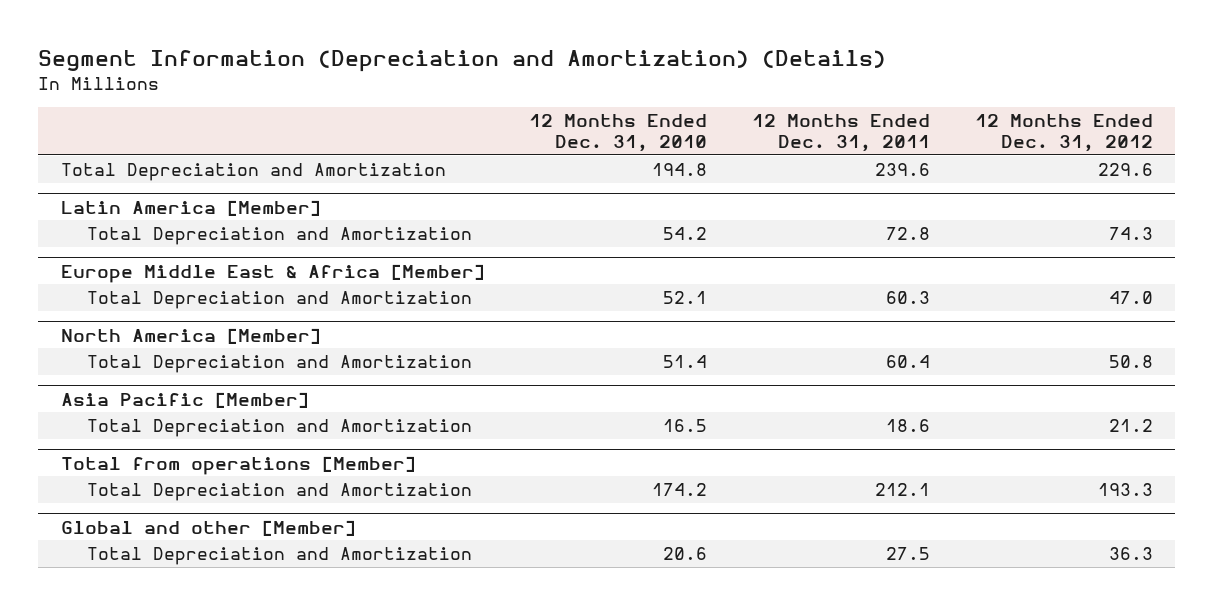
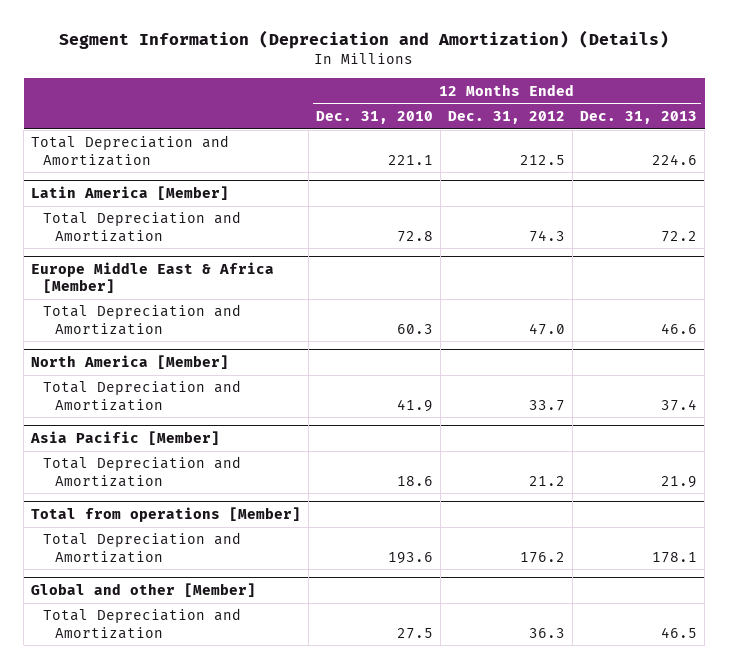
- | 12 Months Ended Dec. 31, 2010 | 12 Months Ended Dec. 31, 2011 | 12 Months Ended Dec. 31, 2012
+ | 12 Months Ended Dec. 31, 2010 | 12 Months Ended Dec. 31, 2012 | 12 Months Ended Dec. 31, 2013
- Total Depreciation and Amortization | 194.8 | 239.6 | 229.6
+ Total Depreciation and Amortization | 221.1 | 212.5 | 224.6
@ Latin America [Member]
- Total Depreciation and Amortization | 54.2 | 72.8 | 74.3
+ Total Depreciation and Amortization | 72.8 | 74.3 | 72.2
@ Europe Middle East & Africa [Member]
- Total Depreciation and Amortization | 52.1 | 60.3 | 47.0
+ Total Depreciation and Amortization | 60.3 | 47.0 | 46.6
@ North America [Member]
- Total Depreciation and Amortization | 51.4 | 60.4 | 50.8
+ Total Depreciation and Amortization | 41.9 | 33.7 | 37.4
@ Asia Pacific [Member]
- Total Depreciation and Amortization | 16.5 | 18.6 | 21.2
+ Total Depreciation and Amortization | 18.6 | 21.2 | 21.9
@ Total from operations [Member]
- Total Depreciation and Amortization | 174.2 | 212.1 | 193.3
+ Total Depreciation and Amortization | 193.6 | 176.2 | 178.1
@ Global and other [Member]
- Total Depreciation and Amortization | 20.6 | 27.5 | 36.3
+ Total Depreciation and Amortization | 27.5 | 36.3 | 46.5

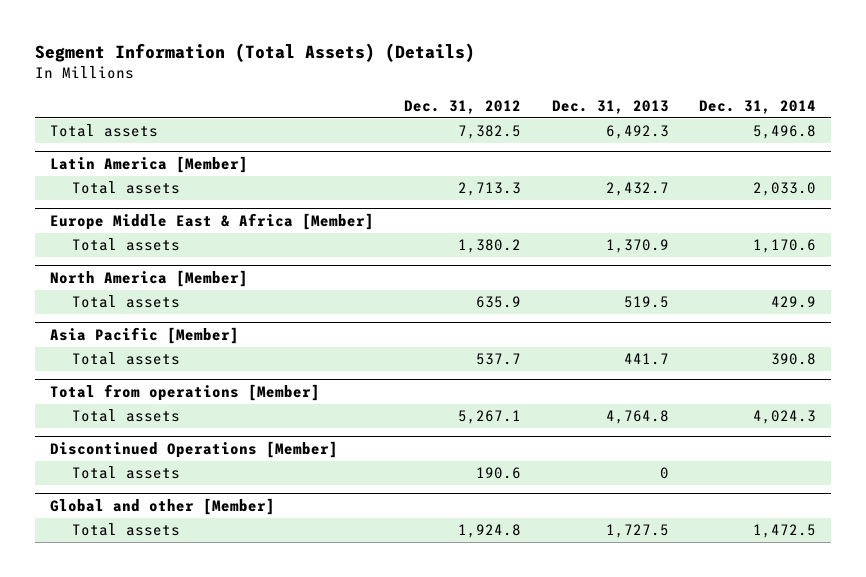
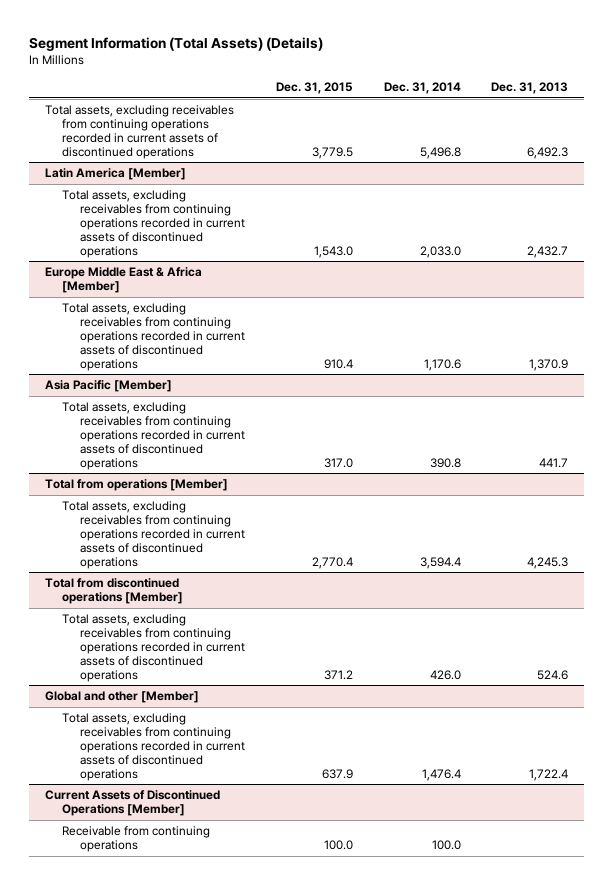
- | Dec. 31, 2012 | Dec. 31, 2013 | Dec. 31, 2014
+ | Dec. 31, 2015 | Dec. 31, 2014 | Dec. 31, 2013
- Total assets | 7,382.5 | 6,492.3 | 5,496.8
+ Total assets, excluding receivables from continuing operations recorded in current assets of discontinued operations | 3,779.5 | 5,496.8 | 6,492.3
@ Latin America [Member]
- Total assets | 2,713.3 | 2,432.7 | 2,033.0
+ Total assets, excluding receivables from continuing operations recorded in current assets of discontinued operations | 1,543.0 | 2,033.0 | 2,432.7
@ Europe Middle East & Africa [Member]
- Total assets | 1,380.2 | 1,370.9 | 1,170.6
- North America [Member]
- Total assets | 635.9 | 519.5 | 429.9
@ Europe Middle East & Africa [Member]
+ Total assets, excluding receivables from continuing operations recorded in current assets of discontinued operations | 910.4 | 1,170.6 | 1,370.9
@ Asia Pacific [Member]
- Total assets | 537.7 | 441.7 | 390.8
+ Total assets, excluding receivables from continuing operations recorded in current assets of discontinued operations | 317.0 | 390.8 | 441.7
@ Total from operations [Member]
- Total assets | 5,267.1 | 4,764.8 | 4,024.3
- Discontinued Operations [Member]
- Total assets | 190.6 | 0 |
@ Total from operations [Member]
+ Total assets, excluding receivables from continuing operations recorded in current assets of discontinued operations | 2,770.4 | 3,594.4 | 4,245.3
+ Total from discontinued operations [Member]
+ Total assets, excluding receivables from continuing operations recorded in current assets of discontinued operations | 371.2 | 426.0 | 524.6
@ Global and other [Member]
- Total assets | 1,924.8 | 1,727.5 | 1,472.5
+ Total assets, excluding receivables from continuing operations recorded in current assets of discontinued operations | 637.9 | 1,476.4 | 1,722.4
+ Current Assets of Discontinued Operations [Member]
+ Receivable from continuing operations | 100.0 | 100.0 |

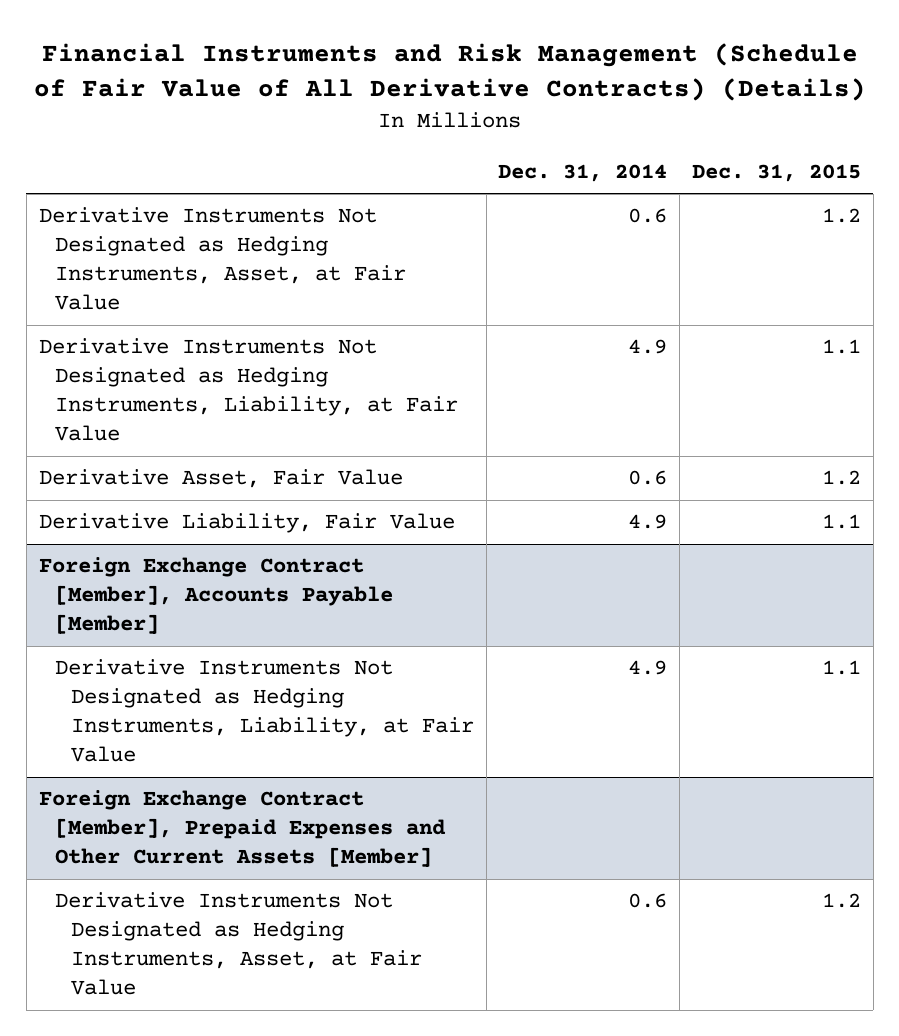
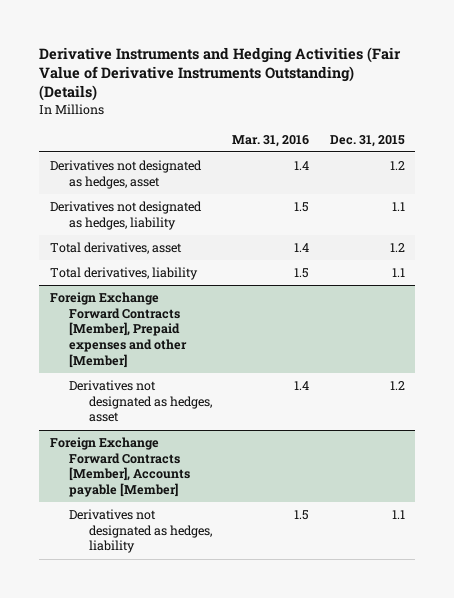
- Financial Instruments and Risk Management (Schedule of Fair Value of All Derivative Contracts) (Details)
+ Derivative Instruments and Hedging Activities (Fair Value of Derivative Instruments Outstanding) (Details)
- | Dec. 31, 2014 | Dec. 31, 2015
+ | Mar. 31, 2016 | Dec. 31, 2015
- Derivative Instruments Not Designated as Hedging Instruments, Asset, at Fair Value | 0.6 | 1.2
- Derivative Instruments Not Designated as Hedging Instruments, Liability, at Fair Value | 4.9 | 1.1
- Derivative Asset, Fair Value | 0.6 | 1.2
- Derivative Liability, Fair Value | 4.9 | 1.1
- Foreign Exchange Contract [Member], Accounts Payable [Member]
- Derivative Instruments Not Designated as Hedging Instruments, Liability, at Fair Value | 4.9 | 1.1
- Foreign Exchange Contract [Member], Prepaid Expenses and Other Current Assets [Member]
- Derivative Instruments Not Designated as Hedging Instruments, Asset, at Fair Value | 0.6 | 1.2
+ Derivatives not designated as hedges, asset | 1.4 | 1.2
+ Derivatives not designated as hedges, liability | 1.5 | 1.1
+ Total derivatives, asset | 1.4 | 1.2
+ Total derivatives, liability | 1.5 | 1.1
+ Foreign Exchange Forward Contracts [Member], Prepaid expenses and other [Member]
+ Derivatives not designated as hedges, asset | 1.4 | 1.2
+ Foreign Exchange Forward Contracts [Member], Accounts payable [Member]
+ Derivatives not designated as hedges, liability | 1.5 | 1.1

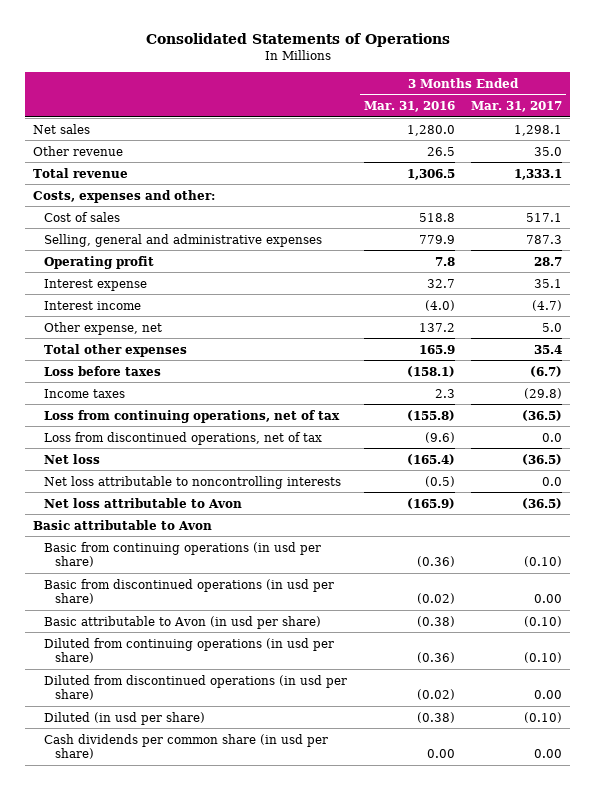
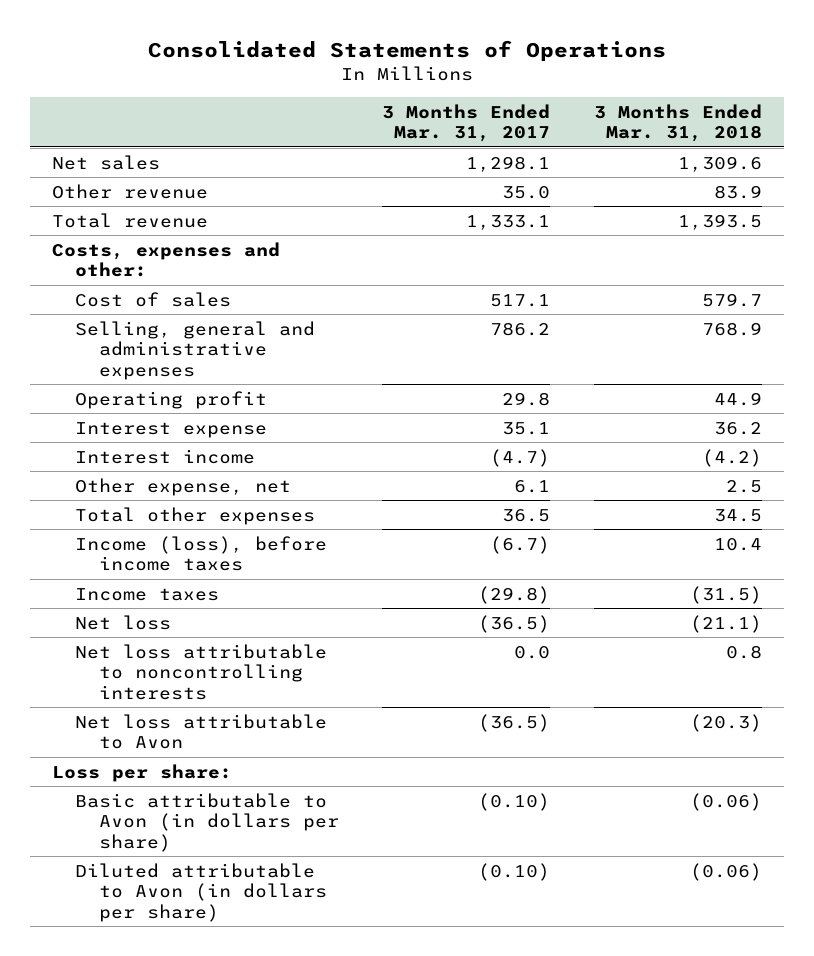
- | 3 Months Ended Mar. 31, 2016 | 3 Months Ended Mar. 31, 2017
+ | 3 Months Ended Mar. 31, 2017 | 3 Months Ended Mar. 31, 2018
- Selling, general and administrative expenses | 779.9 | 787.3
- Operating profit | 7.8 | 28.7
+ Selling, general and administrative expenses | 786.2 | 768.9
+ Operating profit | 29.8 | 44.9
- Other expense, net | 137.2 | 5.0
- Total other expenses | 165.9 | 35.4
- Loss before taxes | (158.1) | (6.7)
+ Other expense, net | 6.1 | 2.5
+ Total other expenses | 36.5 | 34.5
+ Income (loss), before income taxes | (6.7) | 10.4
- Loss from continuing operations, net of tax | (155.8) | (36.5)
- Loss from discontinued operations, net of tax | (9.6) | 0.0
- Basic attributable to Avon
- Basic from continuing operations (in usd per share) | (0.36) | (0.10)
- Basic from discontinued operations (in usd per share) | (0.02) | 0.00
- Basic attributable to Avon (in usd per share) | (0.38) | (0.10)
- Diluted from continuing operations (in usd per share) | (0.36) | (0.10)
- Diluted from discontinued operations (in usd per share) | (0.02) | 0.00
- Diluted (in usd per share) | (0.38) | (0.10)
- Cash dividends per common share (in usd per share) | 0.00 | 0.00
+ Loss per share:
+ Basic attributable to Avon (in dollars per share) | (0.10) | (0.06)
+ Diluted attributable to Avon (in dollars per share) | (0.10) | (0.06)

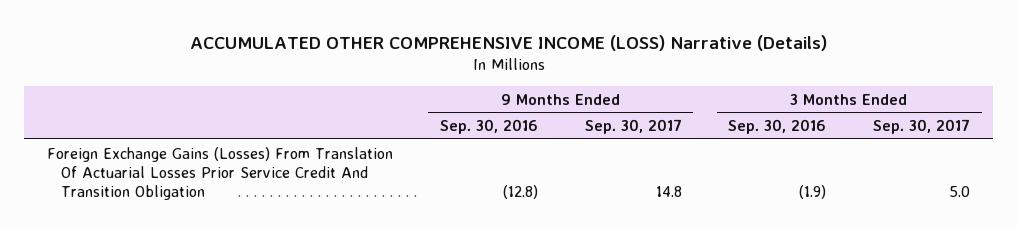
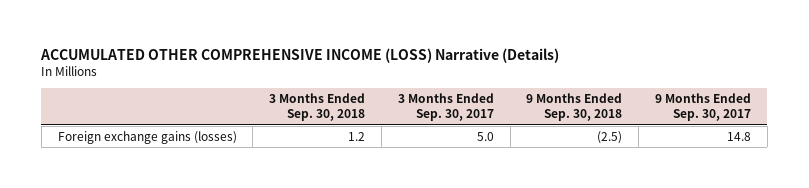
- | 9 Months Ended Sep. 30, 2016 | 9 Months Ended Sep. 30, 2017 | 3 Months Ended Sep. 30, 2016 | 3 Months Ended Sep. 30, 2017
+ | 3 Months Ended Sep. 30, 2018 | 3 Months Ended Sep. 30, 2017 | 9 Months Ended Sep. 30, 2018 | 9 Months Ended Sep. 30, 2017
- Foreign Exchange Gains (Losses) From Translation Of Actuarial Losses Prior Service Credit And Transition Obligation | (12.8) | 14.8 | (1.9) | 5.0
+ Foreign exchange gains (losses) | 1.2 | 5.0 | (2.5) | 14.8

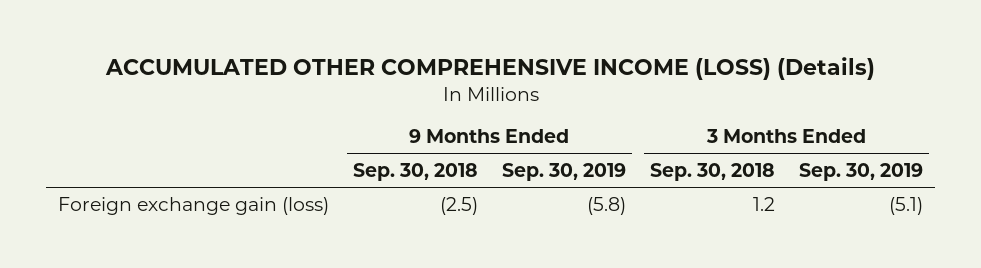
- ACCUMULATED OTHER COMPREHENSIVE INCOME (LOSS) Narrative (Details)
+ ACCUMULATED OTHER COMPREHENSIVE INCOME (LOSS) (Details)
- | 3 Months Ended Sep. 30, 2018 | 3 Months Ended Sep. 30, 2017 | 9 Months Ended Sep. 30, 2018 | 9 Months Ended Sep. 30, 2017
+ | 9 Months Ended Sep. 30, 2018 | 9 Months Ended Sep. 30, 2019 | 3 Months Ended Sep. 30, 2018 | 3 Months Ended Sep. 30, 2019
- Foreign exchange gains (losses) | 1.2 | 5.0 | (2.5) | 14.8
+ Foreign exchange gain (loss) | (2.5) | (5.8) | 1.2 | (5.1)

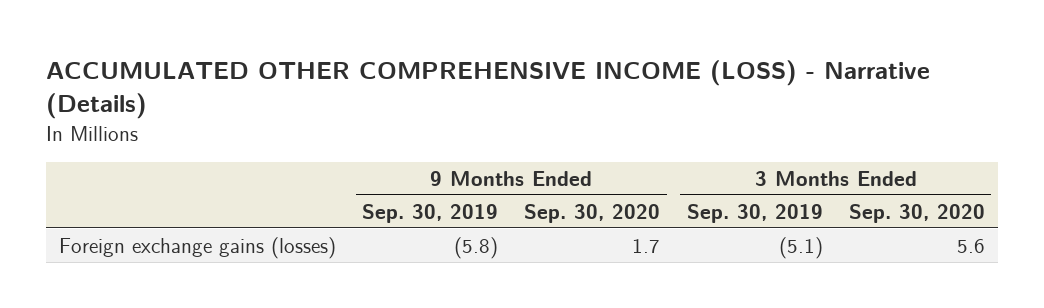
- ACCUMULATED OTHER COMPREHENSIVE INCOME (LOSS) (Details)
+ ACCUMULATED OTHER COMPREHENSIVE INCOME (LOSS) - Narrative (Details)
- | 9 Months Ended Sep. 30, 2018 | 9 Months Ended Sep. 30, 2019 | 3 Months Ended Sep. 30, 2018 | 3 Months Ended Sep. 30, 2019
+ | 9 Months Ended Sep. 30, 2019 | 9 Months Ended Sep. 30, 2020 | 3 Months Ended Sep. 30, 2019 | 3 Months Ended Sep. 30, 2020
- Foreign exchange gain (loss) | (2.5) | (5.8) | 1.2 | (5.1)
+ Foreign exchange gains (losses) | (5.8) | 1.7 | (5.1) | 5.6

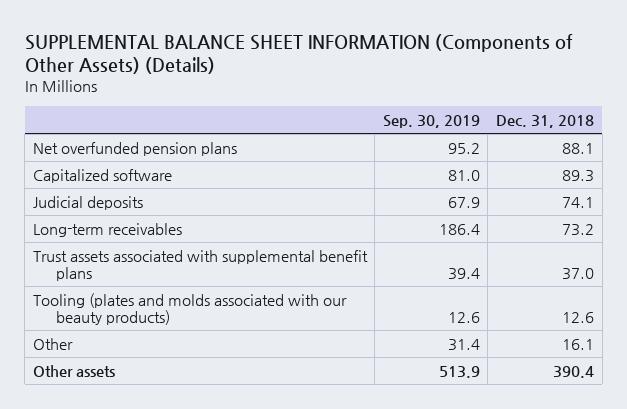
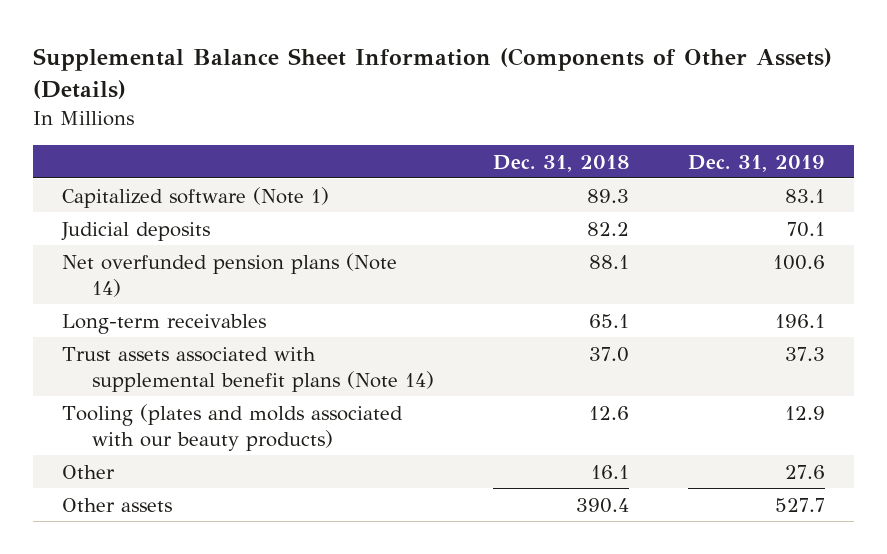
- SUPPLEMENTAL BALANCE SHEET INFORMATION (Components of Other Assets) (Details)
+ Supplemental Balance Sheet Information (Components of Other Assets) (Details)
- | Sep. 30, 2019 | Dec. 31, 2018
+ | Dec. 31, 2018 | Dec. 31, 2019
- Net overfunded pension plans | 95.2 | 88.1
- Capitalized software | 81.0 | 89.3
- Judicial deposits | 67.9 | 74.1
- Long-term receivables | 186.4 | 73.2
- Trust assets associated with supplemental benefit plans | 39.4 | 37.0
+ Capitalized software (Note 1) | 89.3 | 83.1
+ Judicial deposits | 82.2 | 70.1
+ Net overfunded pension plans (Note 14) | 88.1 | 100.6
+ Long-term receivables | 65.1 | 196.1
+ Trust assets associated with supplemental benefit plans (Note 14) | 37.0 | 37.3

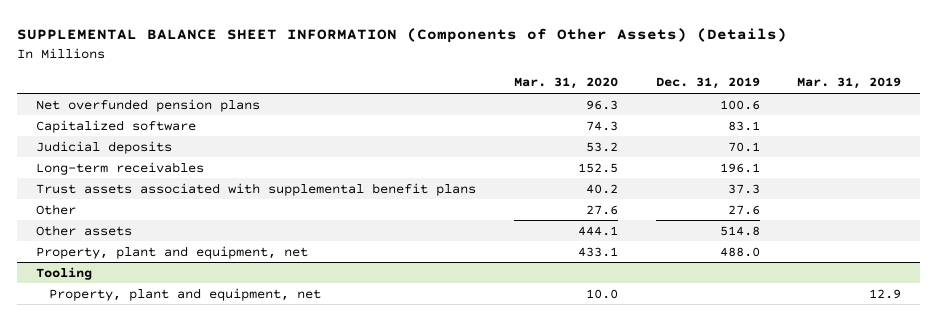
- Supplemental Balance Sheet Information (Components of Other Assets) (Details)
+ SUPPLEMENTAL BALANCE SHEET INFORMATION (Components of Other Assets) (Details)
- | Dec. 31, 2018 | Dec. 31, 2019
+ | Mar. 31, 2020 | Dec. 31, 2019 | Mar. 31, 2019
- Capitalized software (Note 1) | 89.3 | 83.1
+ Net overfunded pension plans | 96.3 | 100.6 |
+ Capitalized software | 74.3 | 83.1 |
- Net overfunded pension plans (Note 14) | 88.1 | 100.6
- Trust assets associated with supplemental benefit plans (Note 14) | 37.0 | 37.3
- Tooling (plates and molds associated with our beauty products) | 12.6 | 12.9
+ Trust assets associated with supplemental benefit plans | 40.2 | 37.3 |
- Other assets | 390.4 | 527.7
+ Other assets | 444.1 | 514.8 |
+ Property, plant and equipment, net | 433.1 | 488.0 |
+ Tooling
+ Property, plant and equipment, net | 10.0 | | 12.9

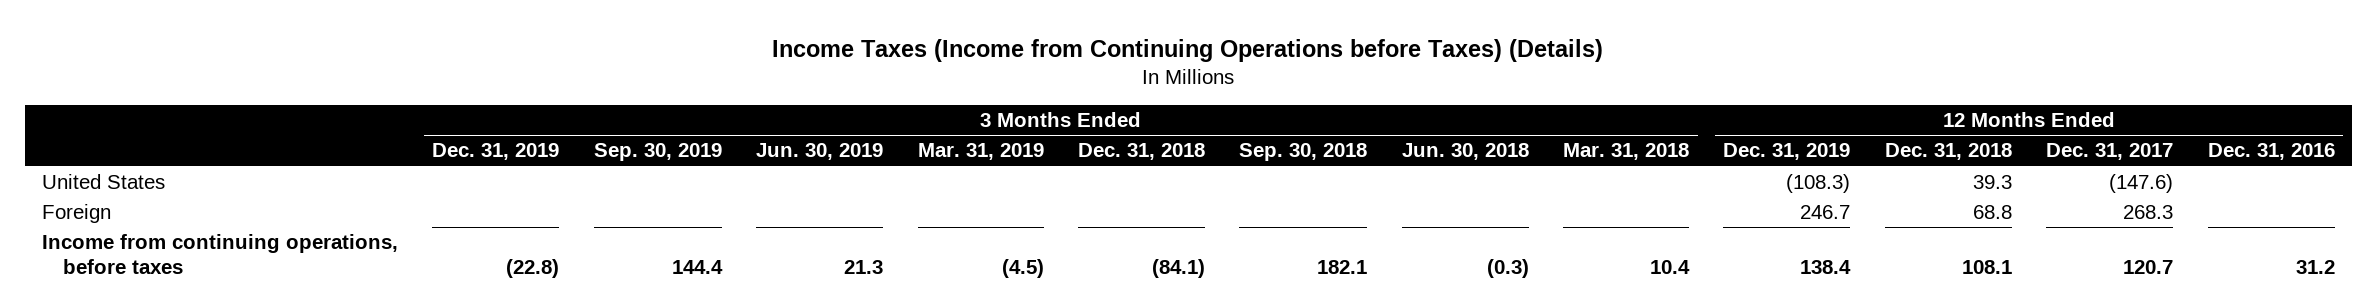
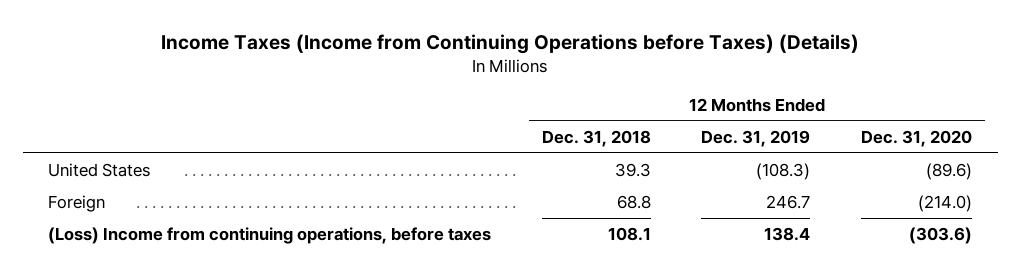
- | 3 Months Ended Dec. 31, 2019 | 3 Months Ended Sep. 30, 2019 | 3 Months Ended Jun. 30, 2019 | 3 Months Ended Mar. 31, 2019 | 3 Months Ended Dec. 31, 2018 | 3 Months Ended Sep. 30, 2018 | 3 Months Ended Jun. 30, 2018 | 3 Months Ended Mar. 31, 2018 | 12 Months Ended Dec. 31, 2019 | 12 Months Ended Dec. 31, 2018 | 12 Months Ended Dec. 31, 2017 | 12 Months Ended Dec. 31, 2016
+ | 12 Months Ended Dec. 31, 2018 | 12 Months Ended Dec. 31, 2019 | 12 Months Ended Dec. 31, 2020
- Income from continuing operations, before taxes | (22.8) | 144.4 | 21.3 | (4.5) | (84.1) | 182.1 | (0.3) | 10.4 | 138.4 | 108.1 | 120.7 | 31.2
+ (Loss) Income from continuing operations, before taxes | 108.1 | 138.4 | (303.6)

